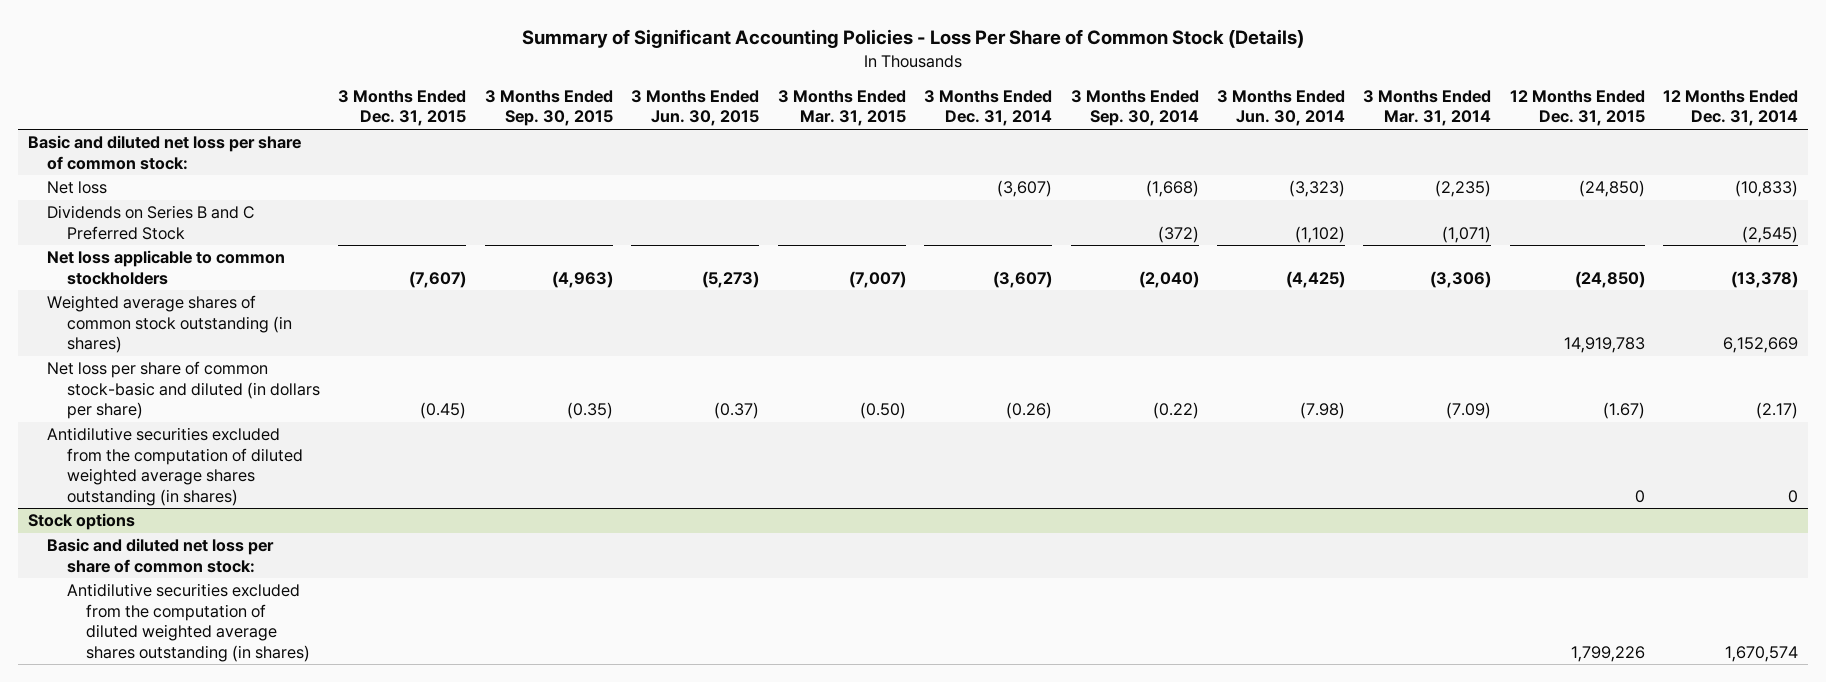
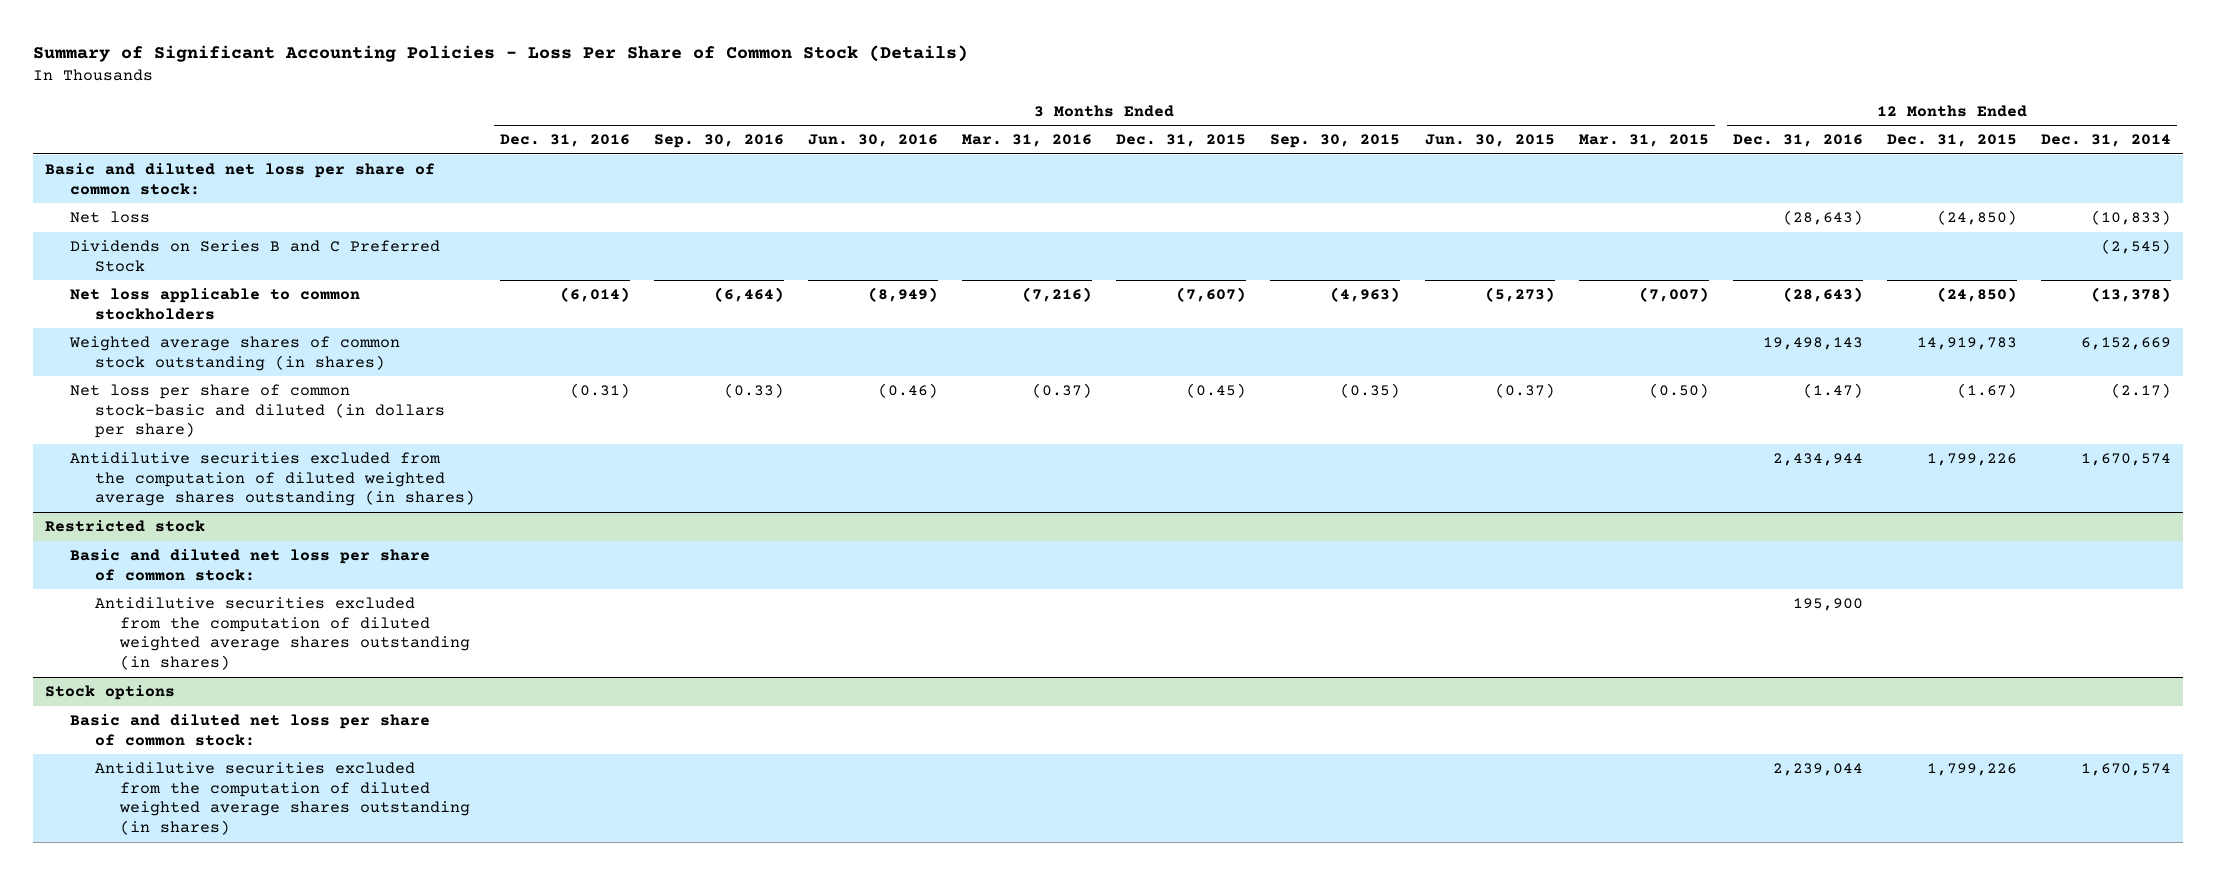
- | 3 Months Ended Dec. 31, 2015 | 3 Months Ended Sep. 30, 2015 | 3 Months Ended Jun. 30, 2015 | 3 Months Ended Mar. 31, 2015 | 3 Months Ended Dec. 31, 2014 | 3 Months Ended Sep. 30, 2014 | 3 Months Ended Jun. 30, 2014 | 3 Months Ended Mar. 31, 2014 | 12 Months Ended Dec. 31, 2015 | 12 Months Ended Dec. 31, 2014
+ | 3 Months Ended Dec. 31, 2016 | 3 Months Ended Sep. 30, 2016 | 3 Months Ended Jun. 30, 2016 | 3 Months Ended Mar. 31, 2016 | 3 Months Ended Dec. 31, 2015 | 3 Months Ended Sep. 30, 2015 | 3 Months Ended Jun. 30, 2015 | 3 Months Ended Mar. 31, 2015 | 12 Months Ended Dec. 31, 2016 | 12 Months Ended Dec. 31, 2015 | 12 Months Ended Dec. 31, 2014
- Antidilutive securities excluded from the computation of diluted weighted average shares outstanding (in shares) | | | | | | | | | 0 | 0
+ Antidilutive securities excluded from the computation of diluted weighted average shares outstanding (in shares) | | | | | | | | | 2,434,944 | 1,799,226 | 1,670,574
+ Restricted stock
+ Basic and diluted net loss per share of common stock:
+ Antidilutive securities excluded from the computation of diluted weighted average shares outstanding (in shares) | | | | | | | | | 195,900 | |

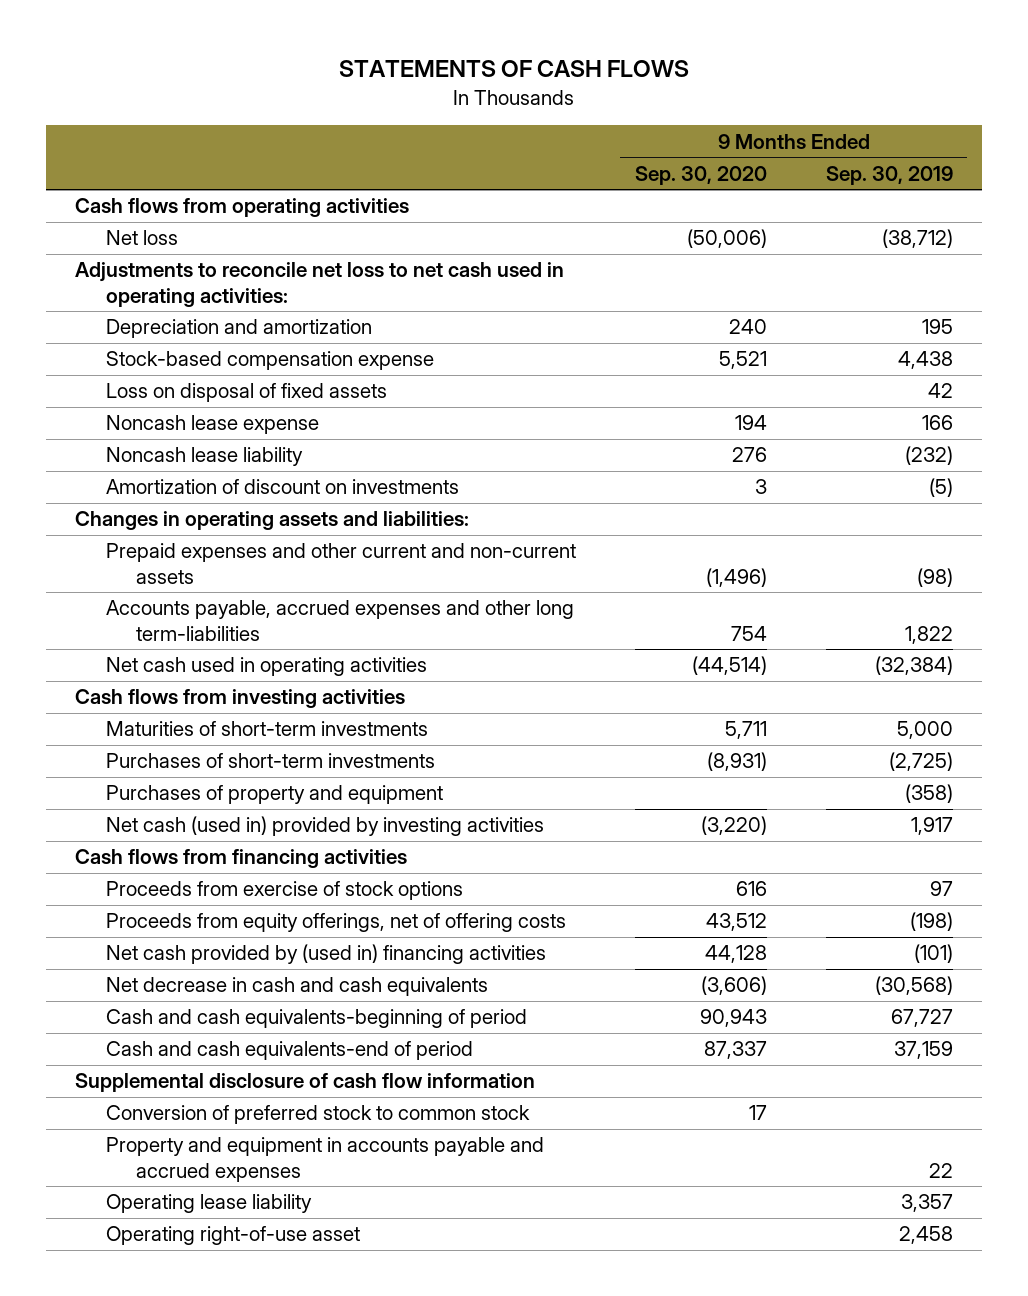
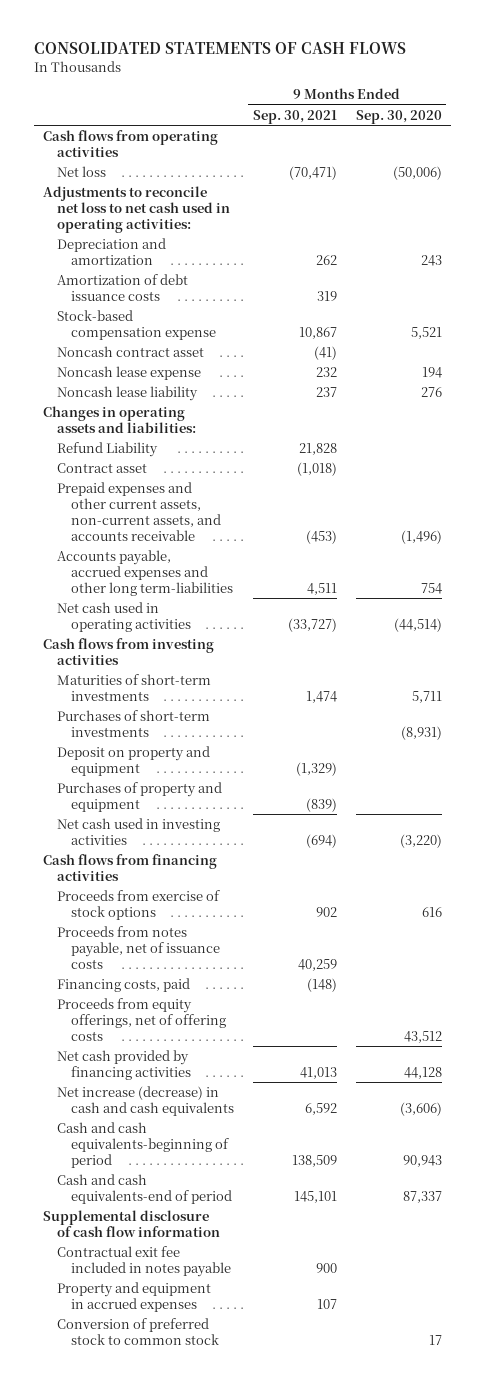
- STATEMENTS OF CASH FLOWS
+ CONSOLIDATED STATEMENTS OF CASH FLOWS
- | 9 Months Ended Sep. 30, 2020 | 9 Months Ended Sep. 30, 2019
+ | 9 Months Ended Sep. 30, 2021 | 9 Months Ended Sep. 30, 2020
- Depreciation and amortization | 240 | 195
+ Depreciation and amortization | 262 | 243
+ Amortization of debt issuance costs | 319 |
- Loss on disposal of fixed assets | | 42
+ Noncash contract asset | (41) |
- Amortization of discount on investments | 3 | (5)
- Prepaid expenses and other current and non-current assets | (1,496) | (98)
+ Refund Liability | 21,828 |
+ Contract asset | (1,018) |
+ Prepaid expenses and other current assets, non-current assets, and accounts receivable | (453) | (1,496)
+ Deposit on property and equipment | (1,329) |
- Net cash (used in) provided by investing activities | (3,220) | 1,917
+ Net cash used in investing activities | (694) | (3,220)
+ Proceeds from notes payable, net of issuance costs | 40,259 |
+ Financing costs, paid | (148) |
- Net cash provided by (used in) financing activities | 44,128 | (101)
- Net decrease in cash and cash equivalents | (3,606) | (30,568)
+ Net cash provided by financing activities | 41,013 | 44,128
+ Net increase (decrease) in cash and cash equivalents | 6,592 | (3,606)
+ Contractual exit fee included in notes payable | 900 |
+ Property and equipment in accrued expenses | 107 |
- Property and equipment in accounts payable and accrued expenses | | 22
- Operating lease liability | | 3,357
- Operating right-of-use asset | | 2,458

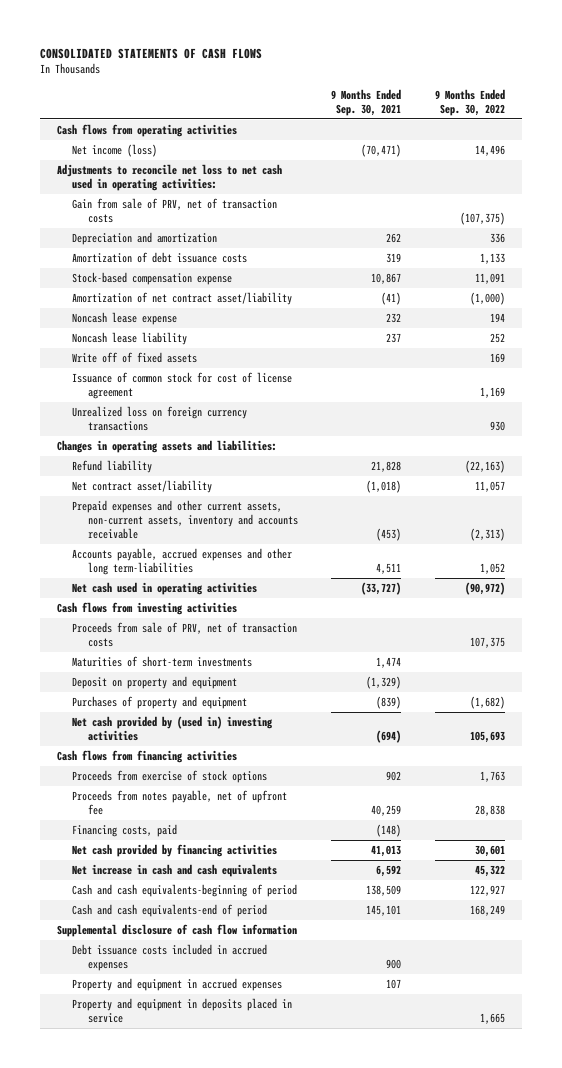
- | 9 Months Ended Sep. 30, 2021 | 9 Months Ended Sep. 30, 2020
+ | 9 Months Ended Sep. 30, 2021 | 9 Months Ended Sep. 30, 2022
- Net loss | (70,471) | (50,006)
+ Net income (loss) | (70,471) | 14,496
+ Gain from sale of PRV, net of transaction costs | | (107,375)
- Noncash contract asset | (41) |
+ Amortization of net contract asset/liability | (41) | (1,000)
+ Write off of fixed assets | | 169
+ Issuance of common stock for cost of license agreement | | 1,169
+ Unrealized loss on foreign currency transactions | | 930
- Refund Liability | 21,828 |
- Contract asset | (1,018) |
- Prepaid expenses and other current assets, non-current assets, and accounts receivable | (453) | (1,496)
+ Refund liability | 21,828 | (22,163)
+ Net contract asset/liability | (1,018) | 11,057
+ Prepaid expenses and other current assets, non-current assets, inventory and accounts receivable | (453) | (2,313)
+ Proceeds from sale of PRV, net of transaction costs | | 107,375
- Purchases of short-term investments | | (8,931)
- Net cash used in investing activities | (694) | (3,220)
+ Net cash provided by (used in) investing activities | (694) | 105,693
- Proceeds from notes payable, net of issuance costs | 40,259 |
+ Proceeds from notes payable, net of upfront fee | 40,259 | 28,838
- Proceeds from equity offerings, net of offering costs | | 43,512
- Net increase (decrease) in cash and cash equivalents | 6,592 | (3,606)
+ Net increase in cash and cash equivalents | 6,592 | 45,322
- Contractual exit fee included in notes payable | 900 |
+ Debt issuance costs included in accrued expenses | 900 |
- Conversion of preferred stock to common stock | | 17
+ Property and equipment in deposits placed in service | | 1,665

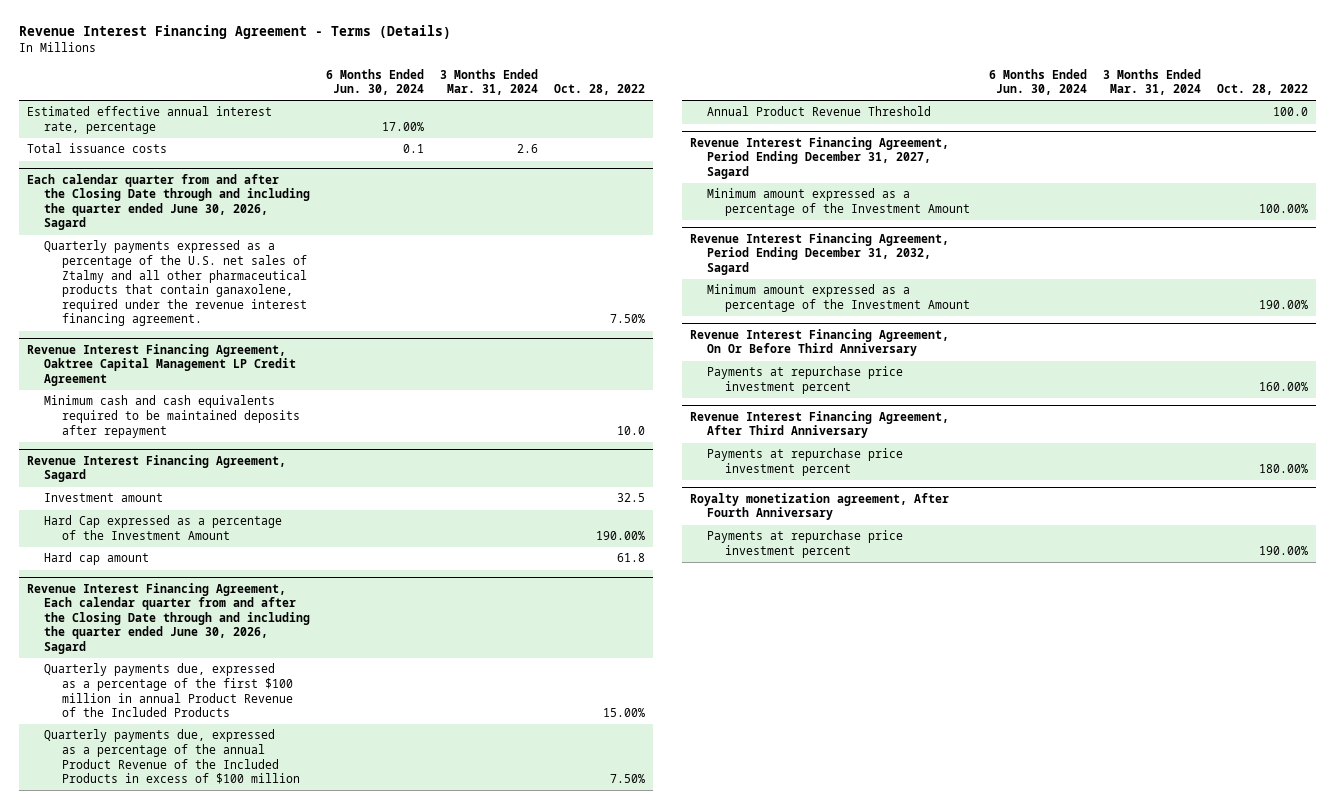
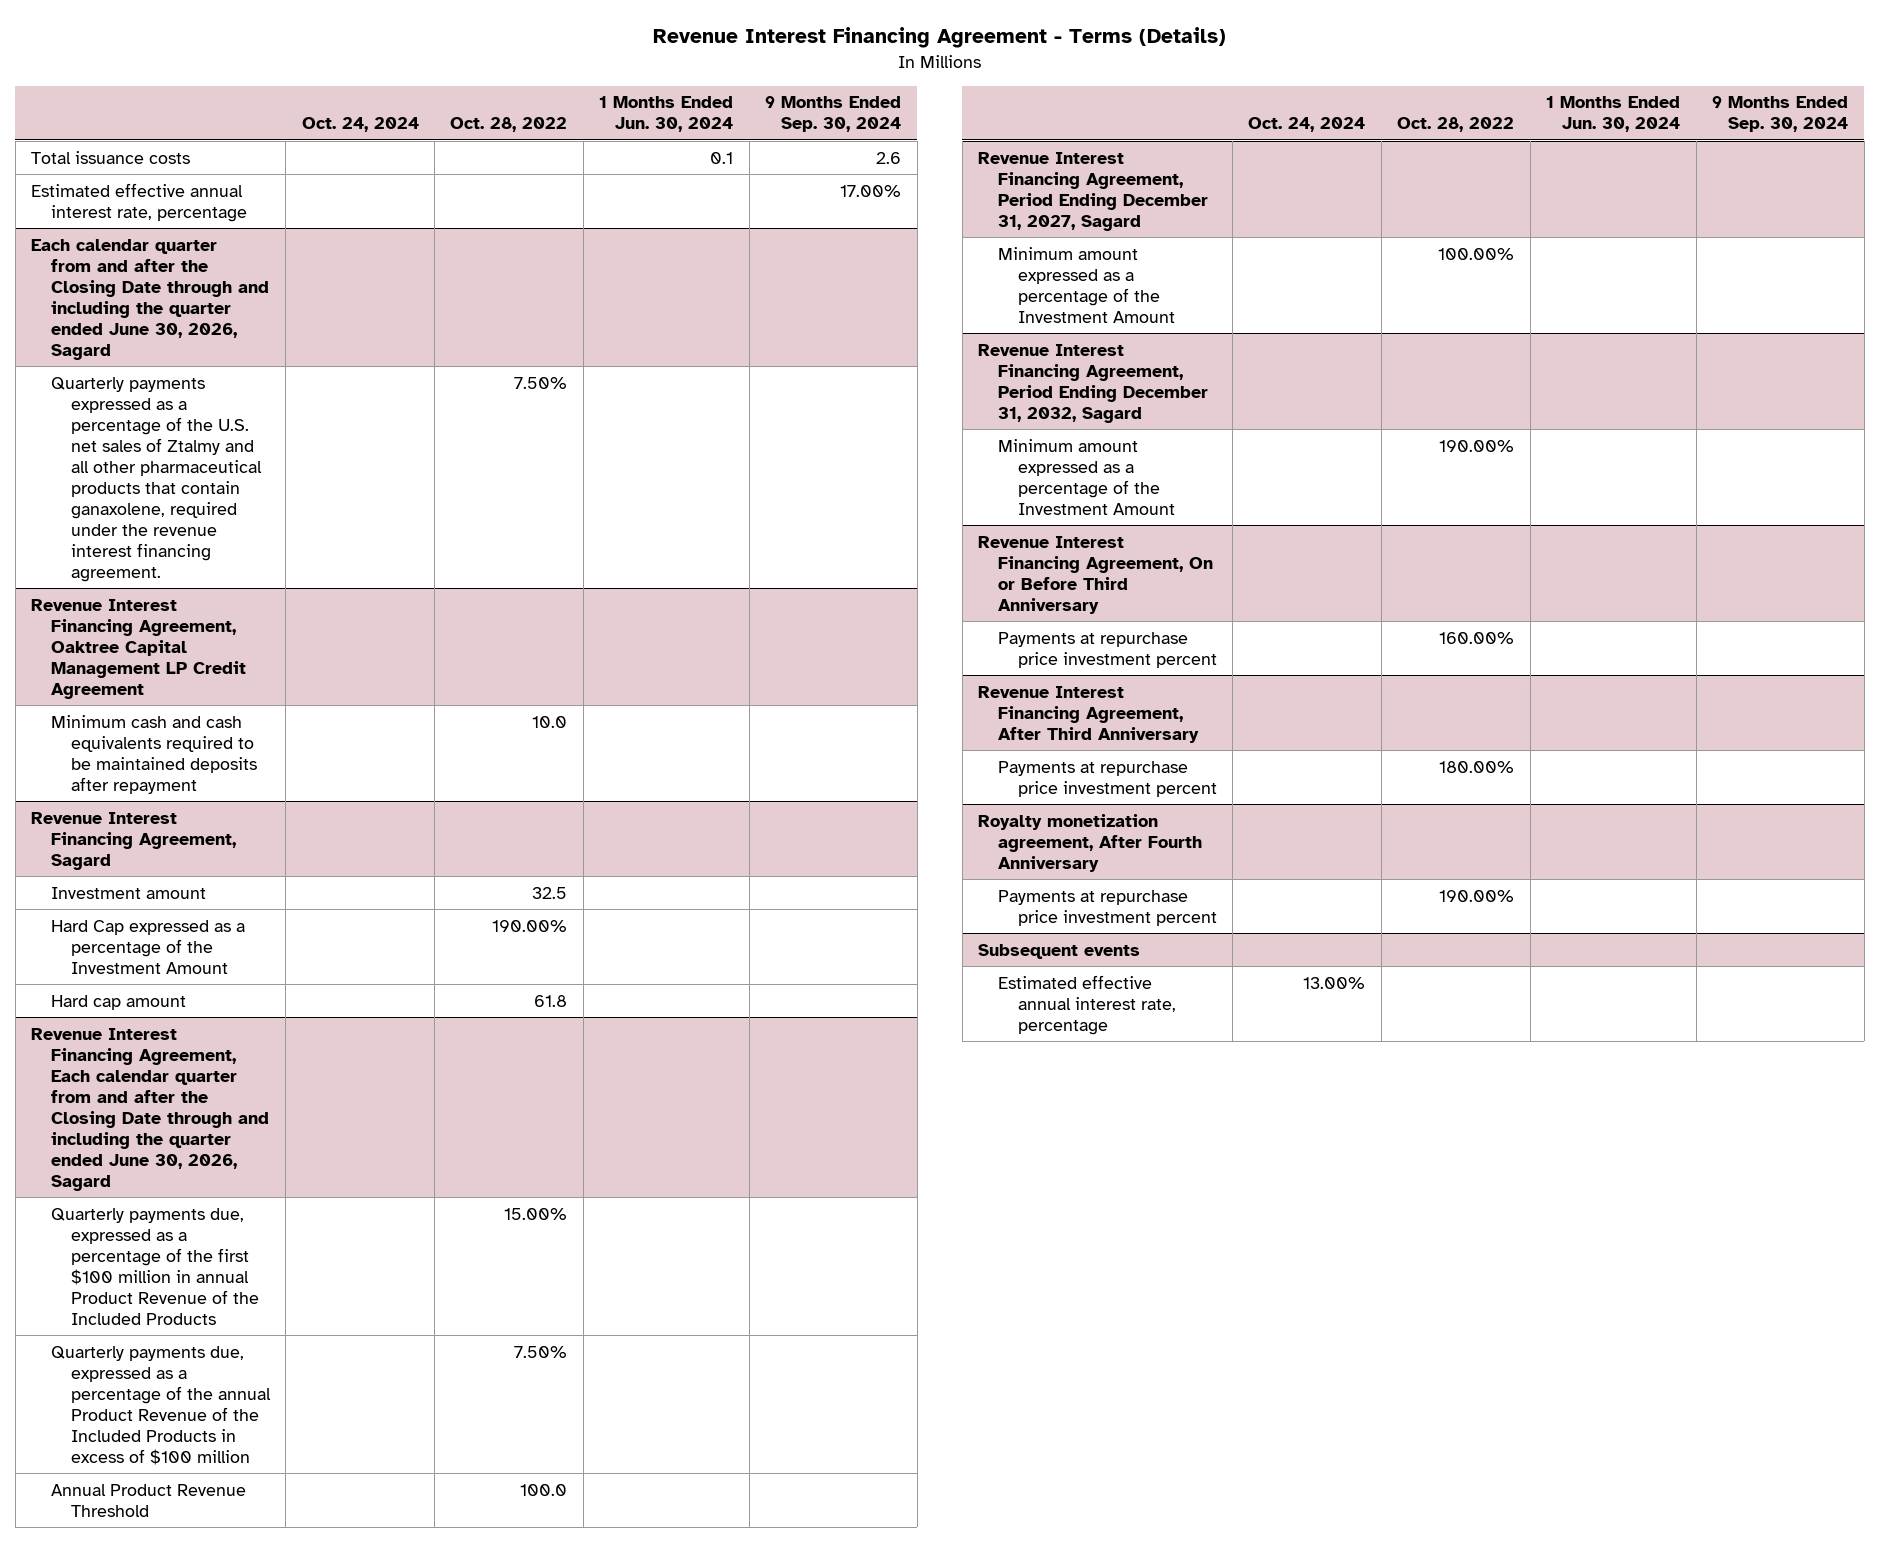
- | 6 Months Ended Jun. 30, 2024 | 3 Months Ended Mar. 31, 2024 | Oct. 28, 2022
+ | Oct. 24, 2024 | Oct. 28, 2022 | 1 Months Ended Jun. 30, 2024 | 9 Months Ended Sep. 30, 2024
moved down: Estimated effective annual interest rate, percentage | | | | 17.00%
- Revenue Interest Financing Agreement, On Or Before Third Anniversary
+ Revenue Interest Financing Agreement, On or Before Third Anniversary
+ Subsequent events
+ Estimated effective annual interest rate, percentage | 13.00% | | |

